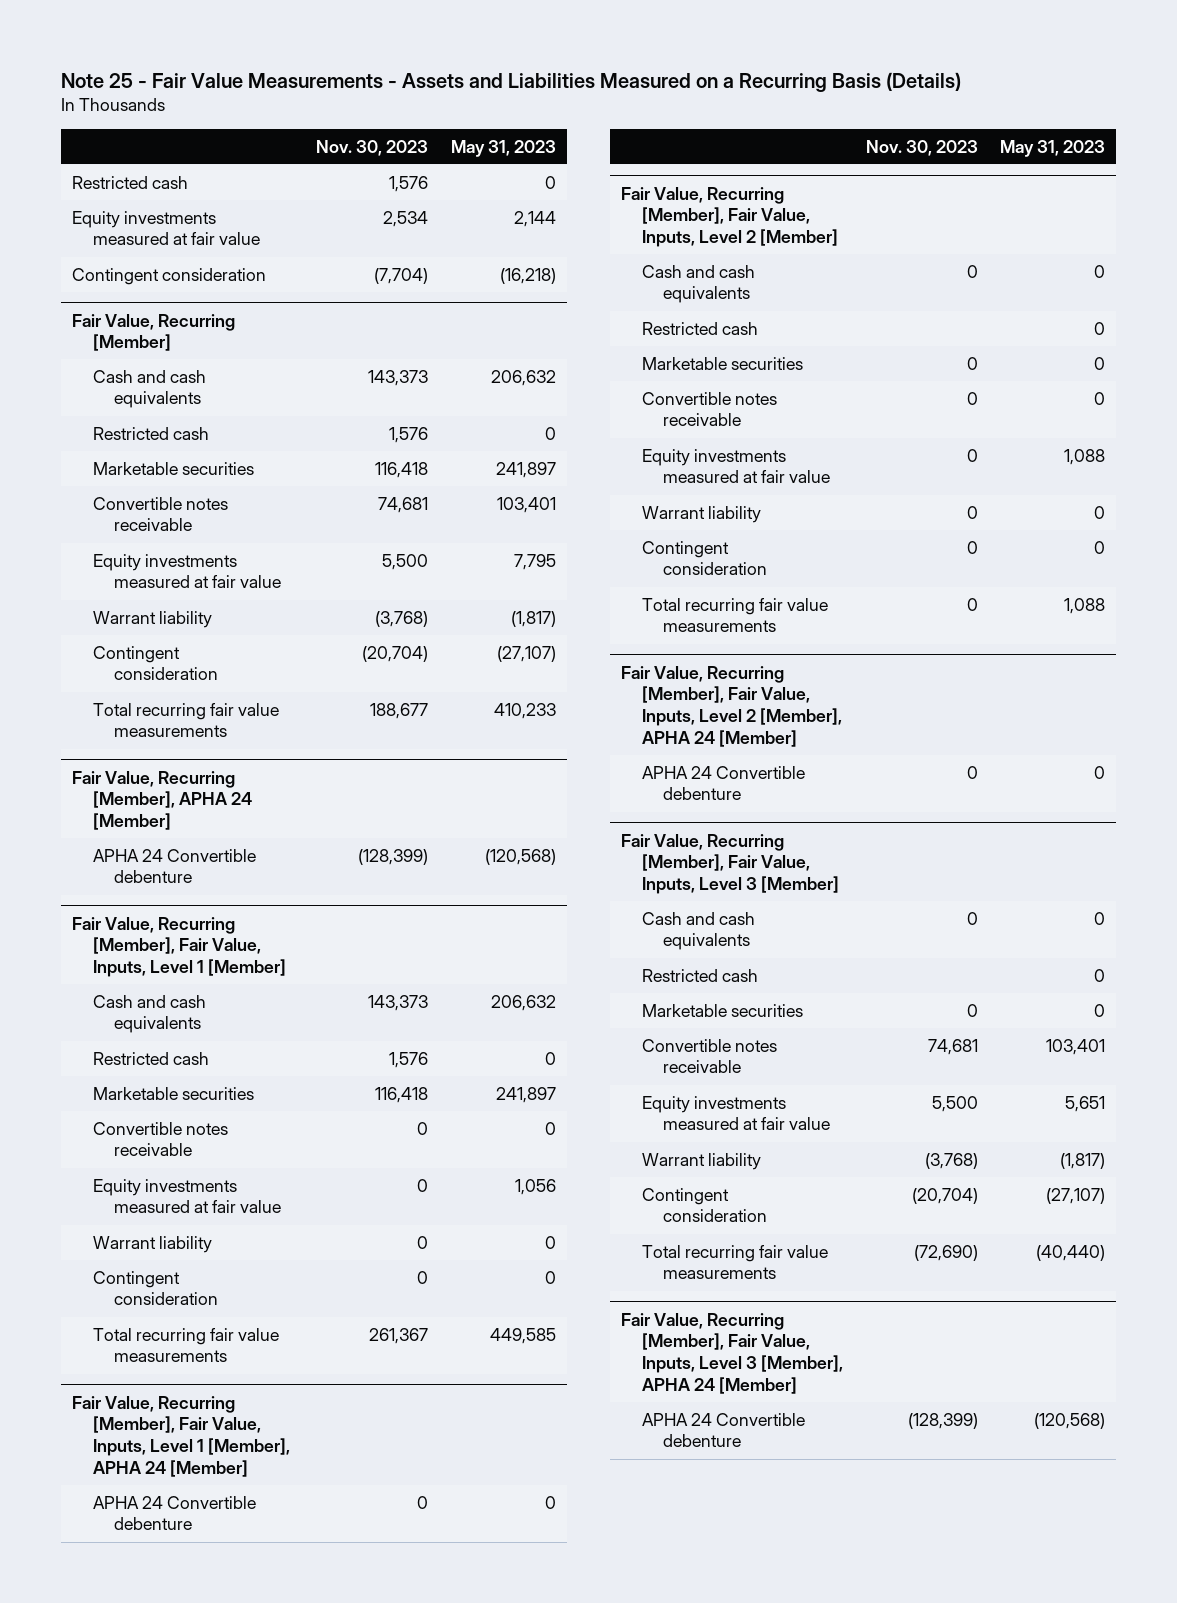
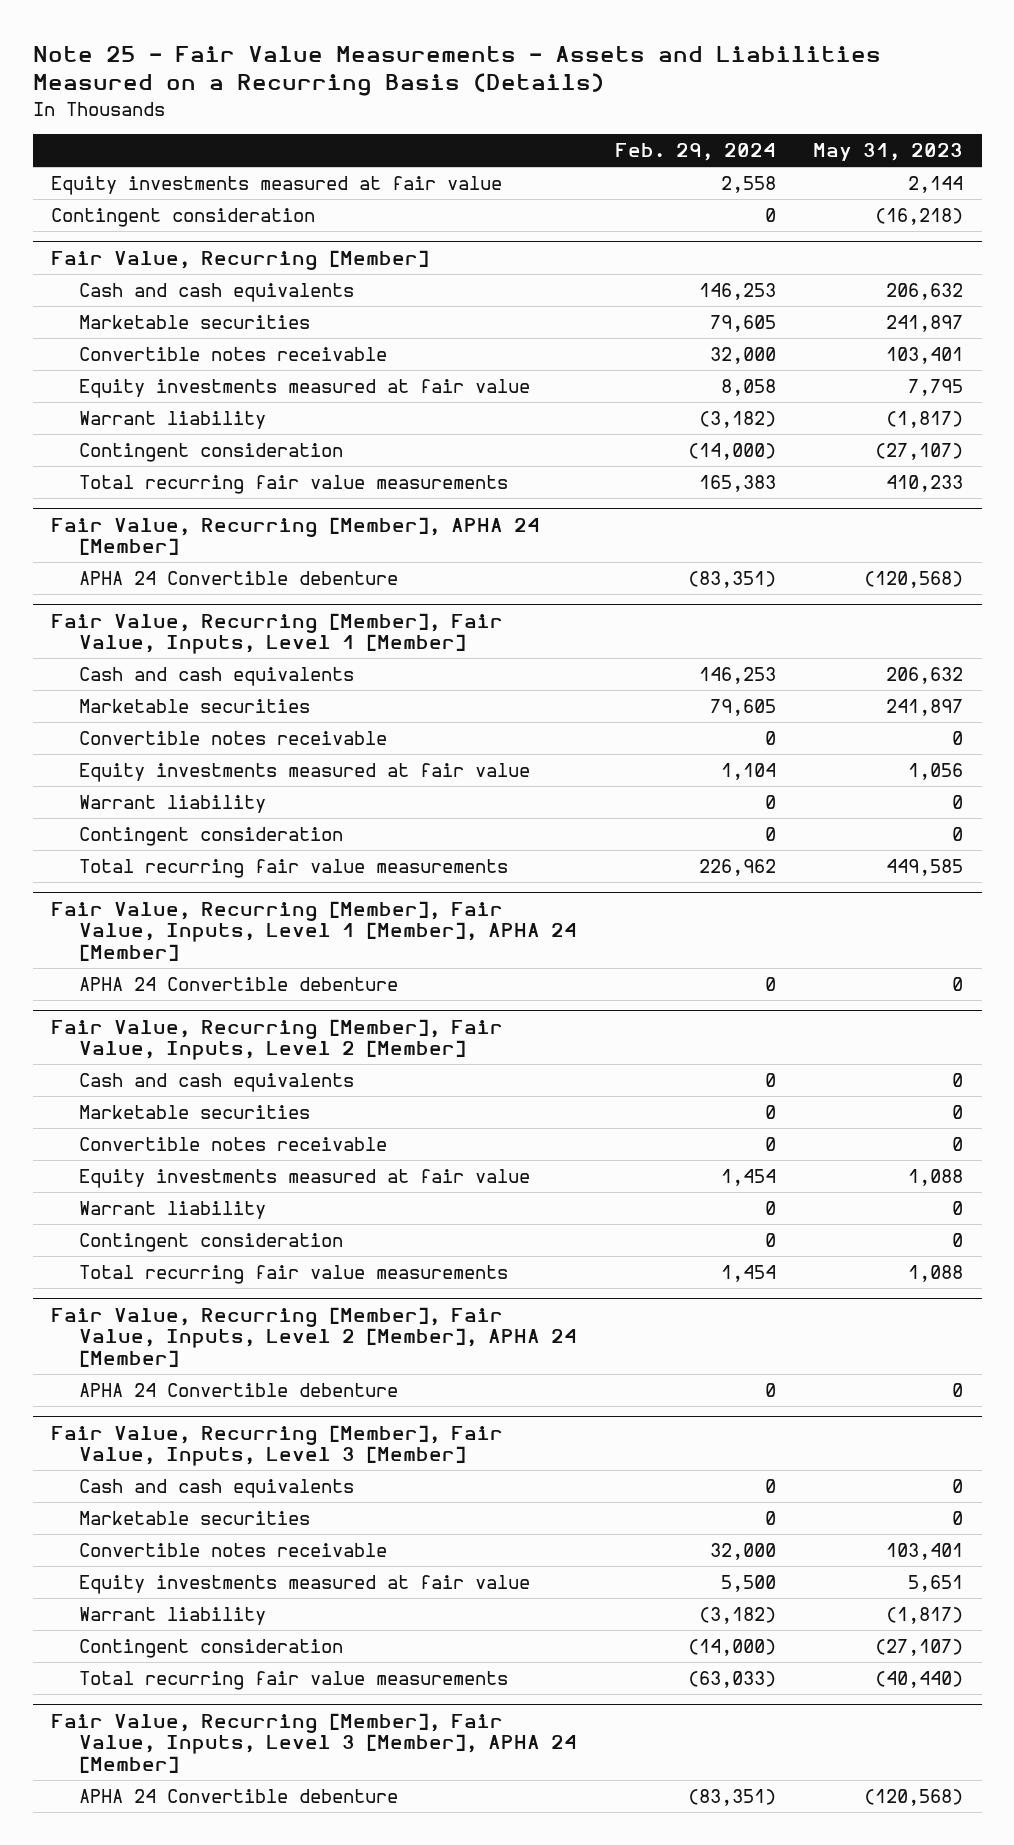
- | Nov. 30, 2023 | May 31, 2023
+ | Feb. 29, 2024 | May 31, 2023
- Restricted cash | 1,576 | 0
@ Fair Value, Recurring [Member]
- Restricted cash | 1,576 | 0
@ Fair Value, Recurring [Member], Fair Value, Inputs, Level 1 [Member]
- Restricted cash | 1,576 | 0
@ Fair Value, Recurring [Member], Fair Value, Inputs, Level 2 [Member]
- Restricted cash | | 0
@ Fair Value, Recurring [Member], Fair Value, Inputs, Level 3 [Member]
- Restricted cash | | 0

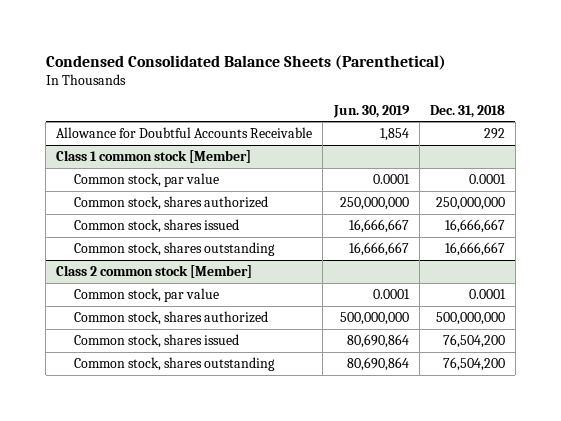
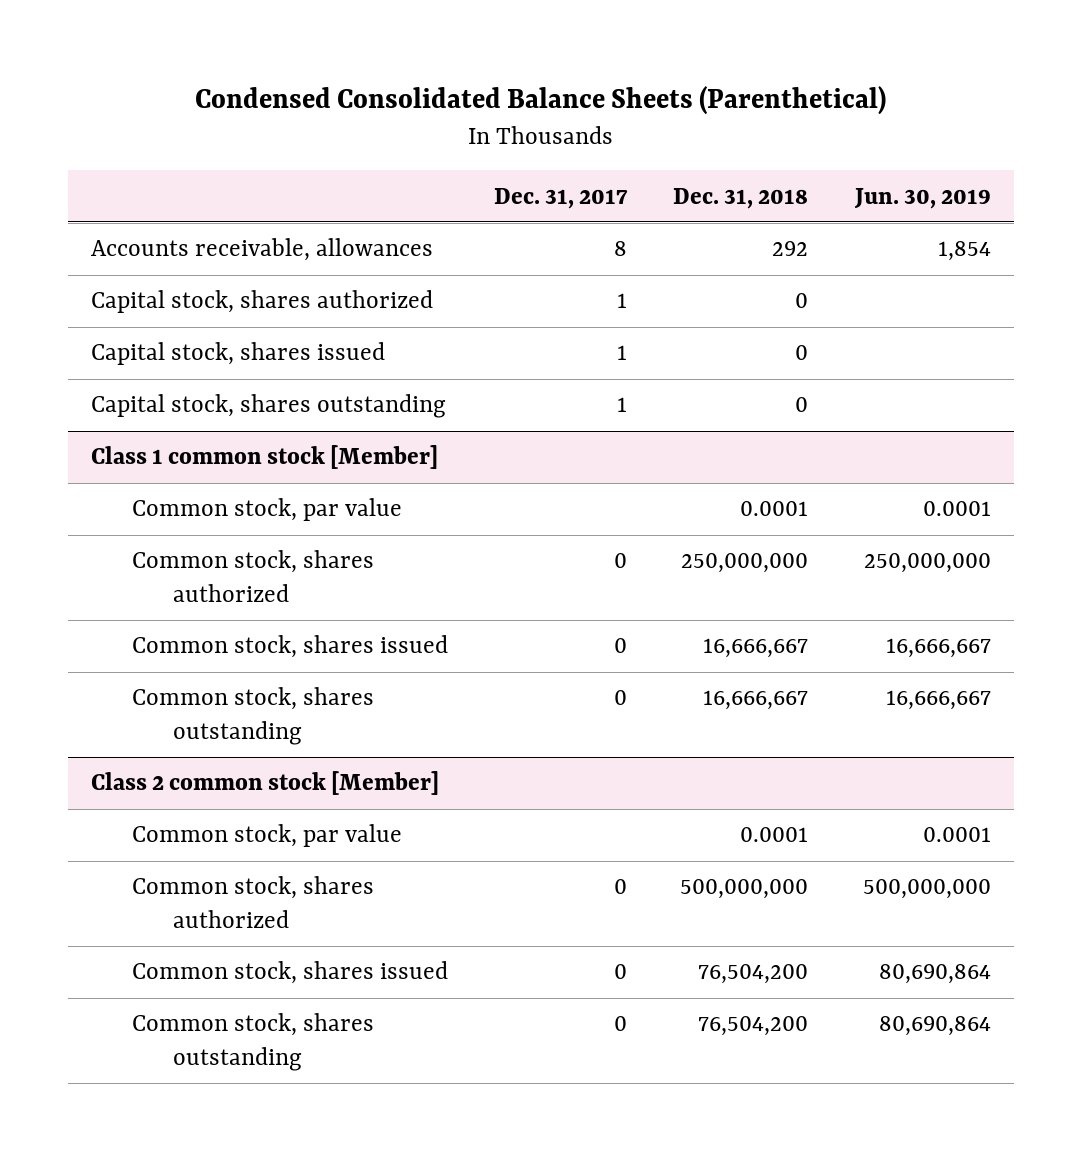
- | Jun. 30, 2019 | Dec. 31, 2018
+ | Dec. 31, 2017 | Dec. 31, 2018 | Jun. 30, 2019
- Allowance for Doubtful Accounts Receivable | 1,854 | 292
+ Accounts receivable, allowances | 8 | 292 | 1,854
+ Capital stock, shares authorized | 1 | 0 |
+ Capital stock, shares issued | 1 | 0 |
+ Capital stock, shares outstanding | 1 | 0 |

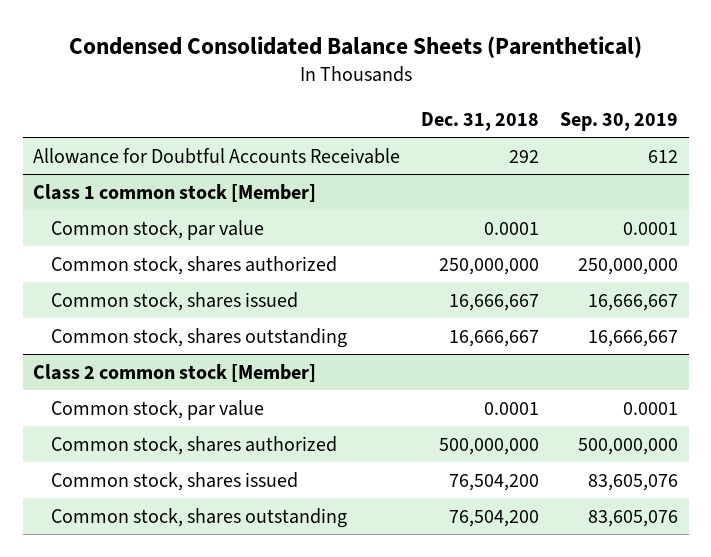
- | Dec. 31, 2017 | Dec. 31, 2018 | Jun. 30, 2019
+ | Dec. 31, 2018 | Sep. 30, 2019
- Accounts receivable, allowances | 8 | 292 | 1,854
- Capital stock, shares authorized | 1 | 0 |
- Capital stock, shares issued | 1 | 0 |
- Capital stock, shares outstanding | 1 | 0 |
+ Allowance for Doubtful Accounts Receivable | 292 | 612

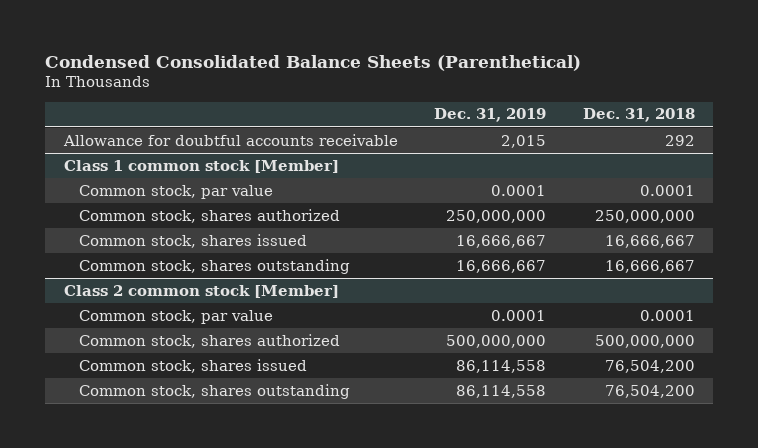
- | Dec. 31, 2018 | Sep. 30, 2019
+ | Dec. 31, 2019 | Dec. 31, 2018
- Allowance for Doubtful Accounts Receivable | 292 | 612
+ Allowance for doubtful accounts receivable | 2,015 | 292

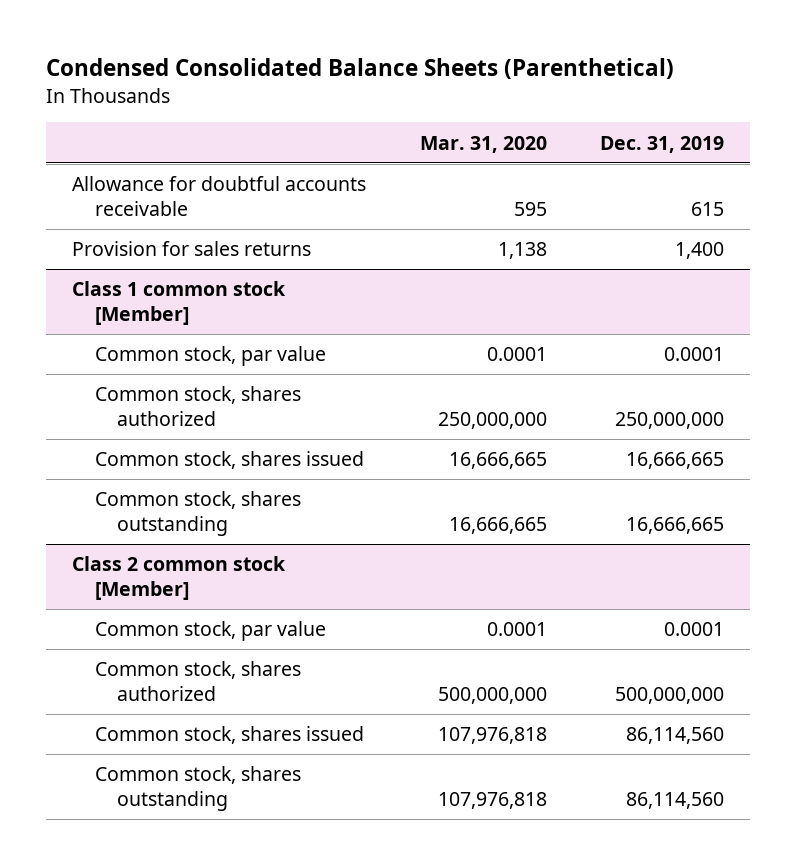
- | Dec. 31, 2019 | Dec. 31, 2018
+ | Mar. 31, 2020 | Dec. 31, 2019
- Allowance for doubtful accounts receivable | 2,015 | 292
+ Allowance for doubtful accounts receivable | 595 | 615
+ Provision for sales returns | 1,138 | 1,400
@ Class 1 common stock [Member]
- Common stock, shares issued | 16,666,667 | 16,666,667
- Common stock, shares outstanding | 16,666,667 | 16,666,667
+ Common stock, shares issued | 16,666,665 | 16,666,665
+ Common stock, shares outstanding | 16,666,665 | 16,666,665
@ Class 2 common stock [Member]
- Common stock, shares issued | 86,114,558 | 76,504,200
- Common stock, shares outstanding | 86,114,558 | 76,504,200
+ Common stock, shares issued | 107,976,818 | 86,114,560
+ Common stock, shares outstanding | 107,976,818 | 86,114,560

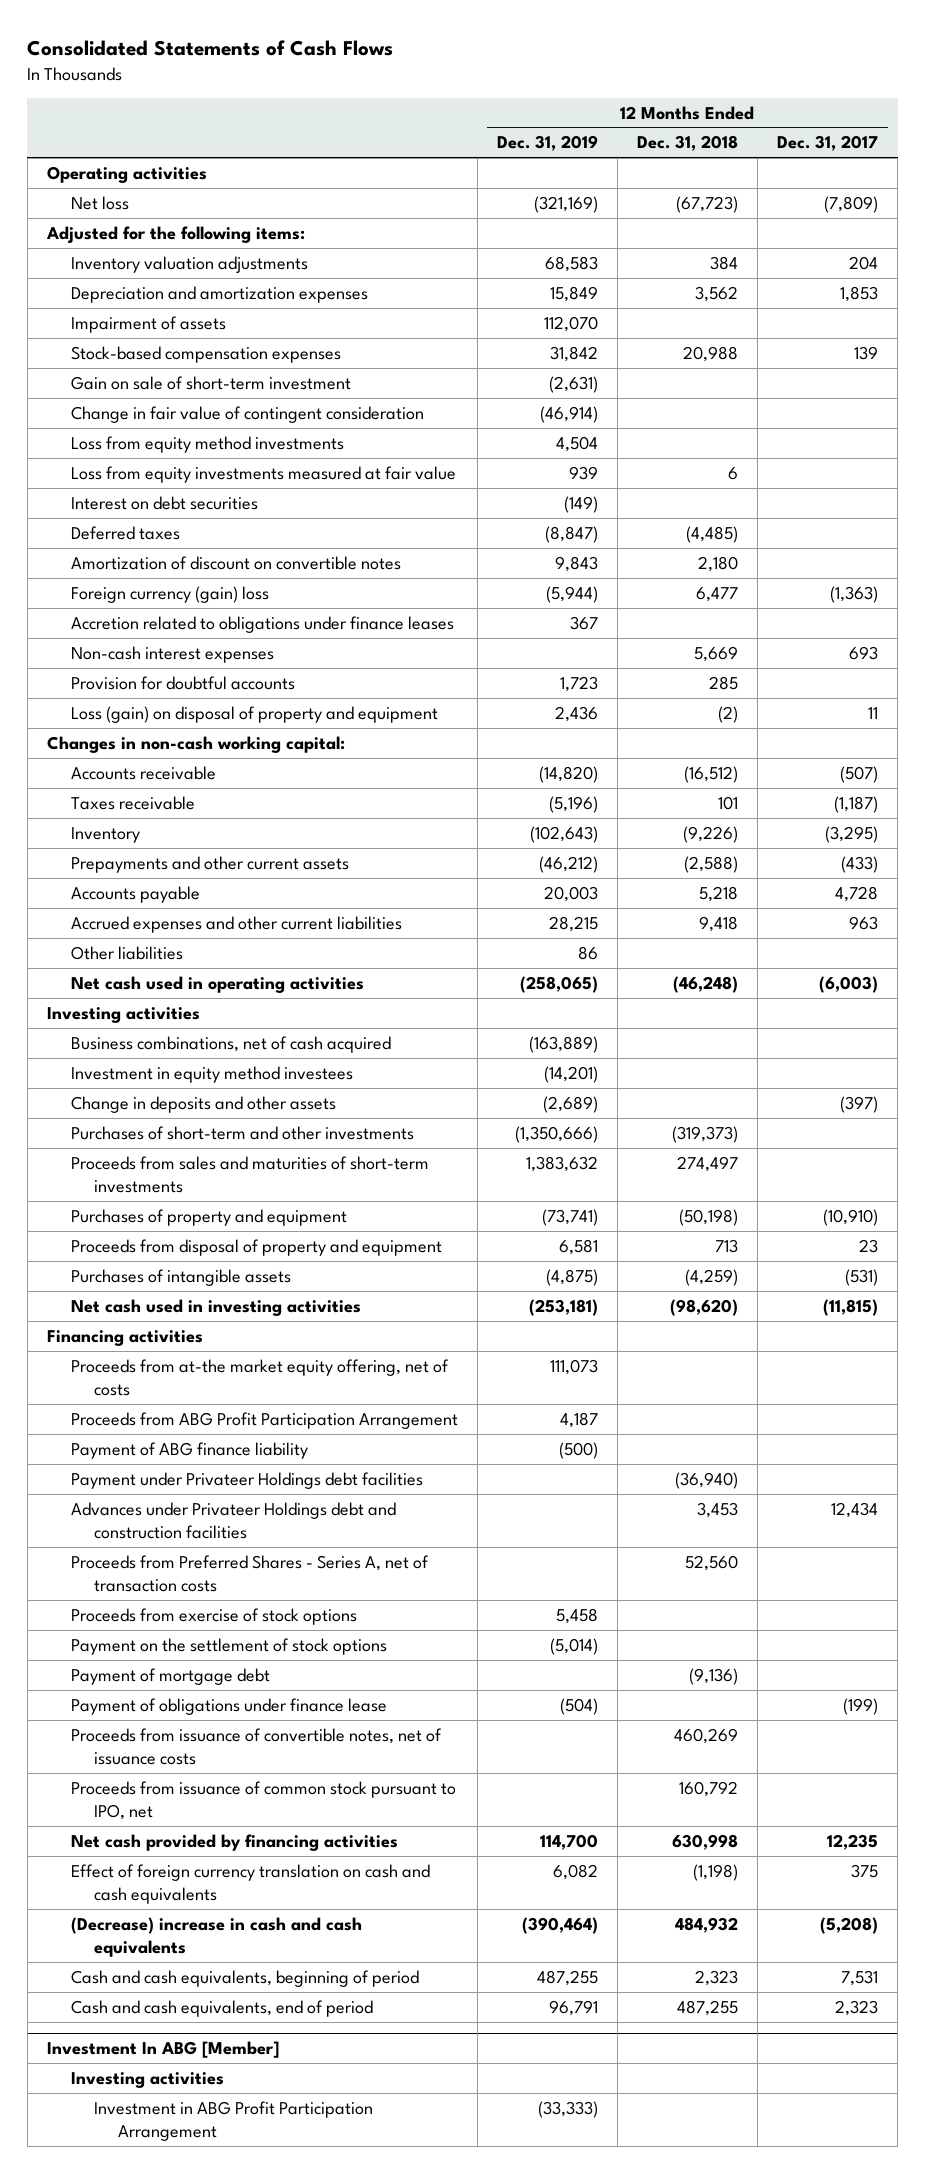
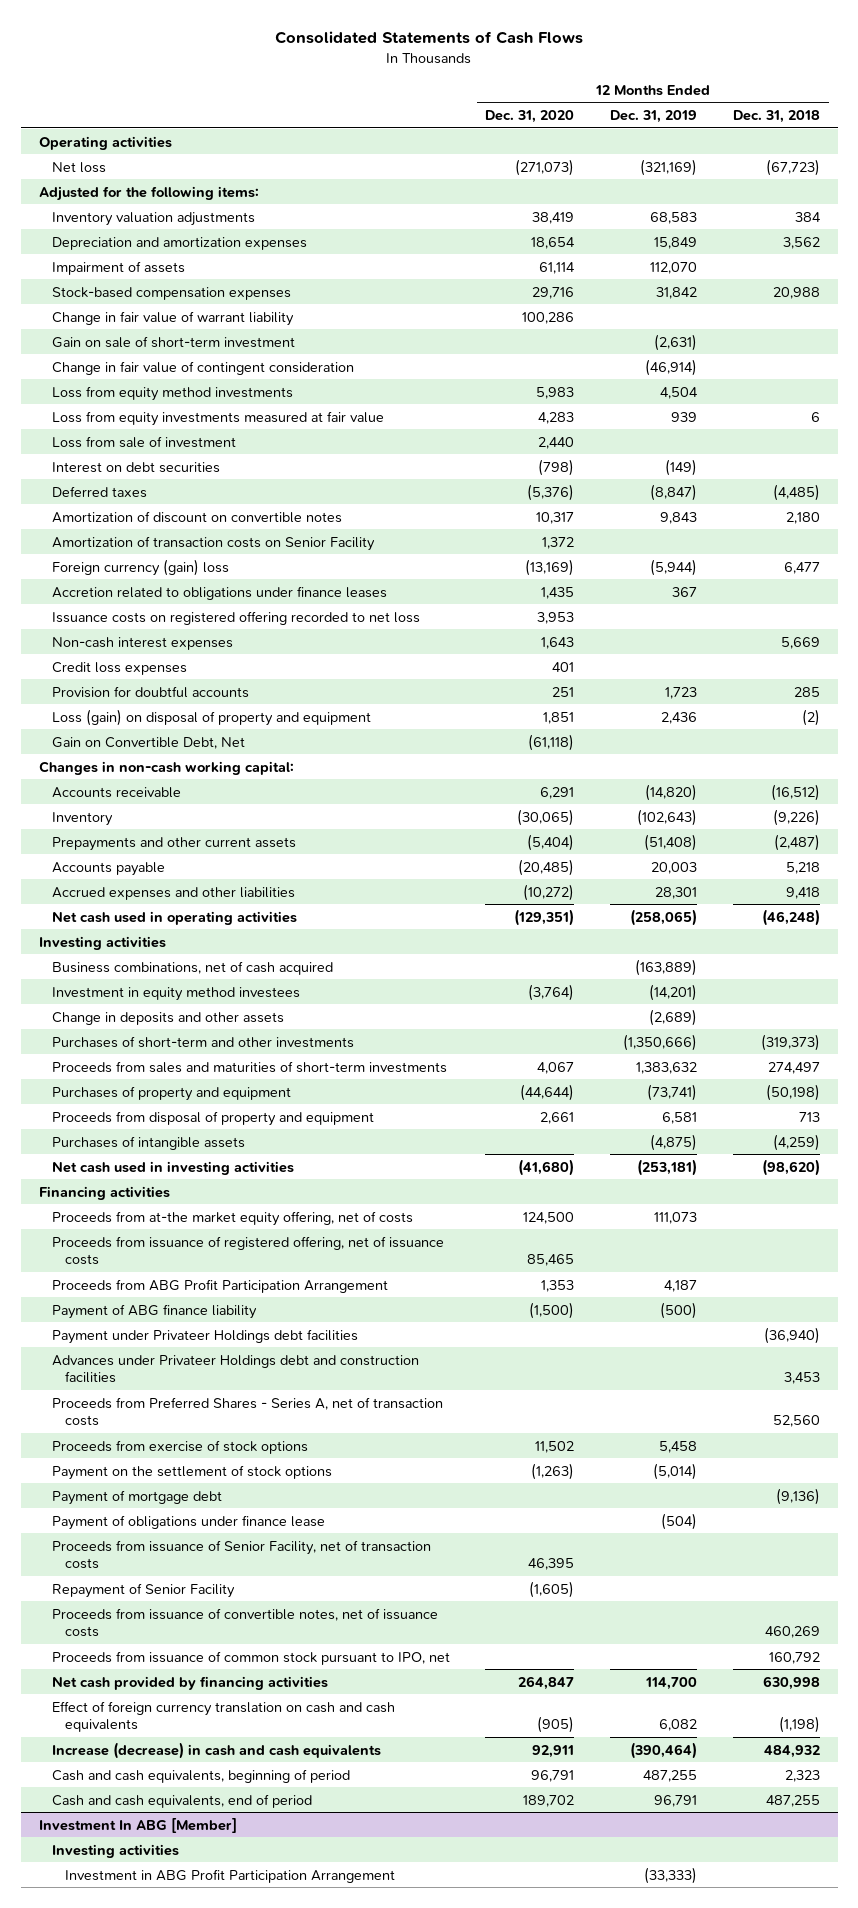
- | 12 Months Ended Dec. 31, 2019 | 12 Months Ended Dec. 31, 2018 | 12 Months Ended Dec. 31, 2017
+ | 12 Months Ended Dec. 31, 2020 | 12 Months Ended Dec. 31, 2019 | 12 Months Ended Dec. 31, 2018
+ Change in fair value of warrant liability | 100,286 | |
+ Loss from sale of investment | 2,440 | |
+ Amortization of transaction costs on Senior Facility | 1,372 | |
+ Issuance costs on registered offering recorded to net loss | 3,953 | |
+ Credit loss expenses | 401 | |
+ Gain on Convertible Debt, Net | (61,118) | |
- Taxes receivable | (5,196) | 101 | (1,187)
- Prepayments and other current assets | (46,212) | (2,588) | (433)
+ Prepayments and other current assets | (5,404) | (51,408) | (2,487)
- Accrued expenses and other current liabilities | 28,215 | 9,418 | 963
- Other liabilities | 86 | |
+ Accrued expenses and other liabilities | (10,272) | 28,301 | 9,418
+ Proceeds from issuance of registered offering, net of issuance costs | 85,465 | |
+ Proceeds from issuance of Senior Facility, net of transaction costs | 46,395 | |
+ Repayment of Senior Facility | (1,605) | |
- (Decrease) increase in cash and cash equivalents | (390,464) | 484,932 | (5,208)
+ Increase (decrease) in cash and cash equivalents | 92,911 | (390,464) | 484,932

